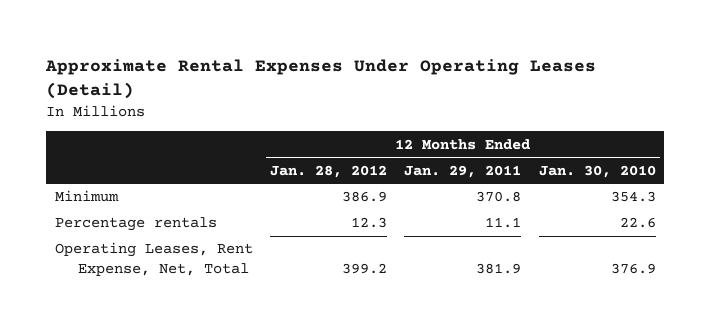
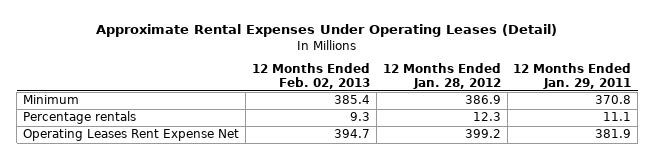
- | 12 Months Ended Jan. 28, 2012 | 12 Months Ended Jan. 29, 2011 | 12 Months Ended Jan. 30, 2010
+ | 12 Months Ended Feb. 02, 2013 | 12 Months Ended Jan. 28, 2012 | 12 Months Ended Jan. 29, 2011
- Operating Leases, Rent Expense, Net, Total | 399.2 | 381.9 | 376.9
+ Operating Leases Rent Expense Net | 394.7 | 399.2 | 381.9

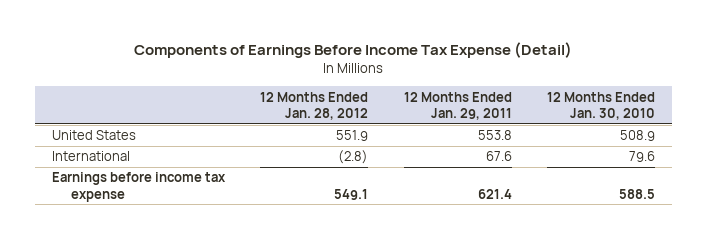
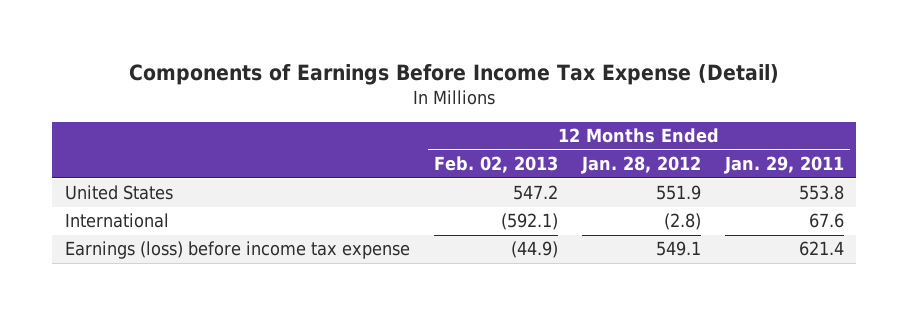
- | 12 Months Ended Jan. 28, 2012 | 12 Months Ended Jan. 29, 2011 | 12 Months Ended Jan. 30, 2010
+ | 12 Months Ended Feb. 02, 2013 | 12 Months Ended Jan. 28, 2012 | 12 Months Ended Jan. 29, 2011
- Earnings before income tax expense | 549.1 | 621.4 | 588.5
+ Earnings (loss) before income tax expense | (44.9) | 549.1 | 621.4

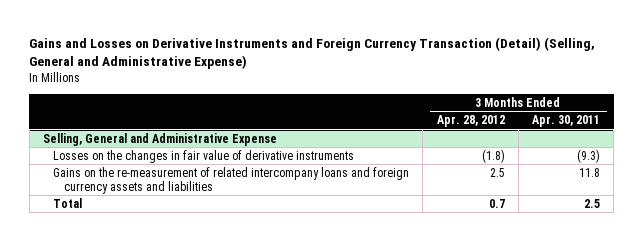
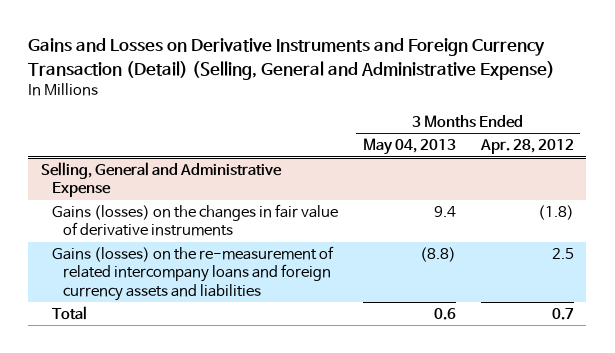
- | 3 Months Ended Apr. 28, 2012 | 3 Months Ended Apr. 30, 2011
+ | 3 Months Ended May 04, 2013 | 3 Months Ended Apr. 28, 2012
@ Selling, General and Administrative Expense
- Losses on the changes in fair value of derivative instruments | (1.8) | (9.3)
- Gains on the re-measurement of related intercompany loans and foreign currency assets and liabilities | 2.5 | 11.8
+ Gains (losses) on the changes in fair value of derivative instruments | 9.4 | (1.8)
+ Gains (losses) on the re-measurement of related intercompany loans and foreign currency assets and liabilities | (8.8) | 2.5

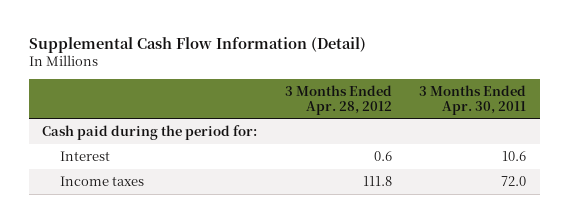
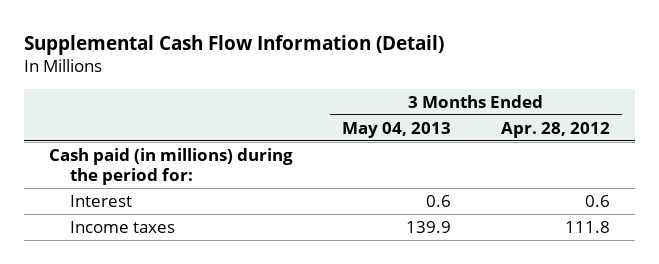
- | 3 Months Ended Apr. 28, 2012 | 3 Months Ended Apr. 30, 2011
+ | 3 Months Ended May 04, 2013 | 3 Months Ended Apr. 28, 2012
- Cash paid during the period for:
+ Cash paid (in millions) during the period for:

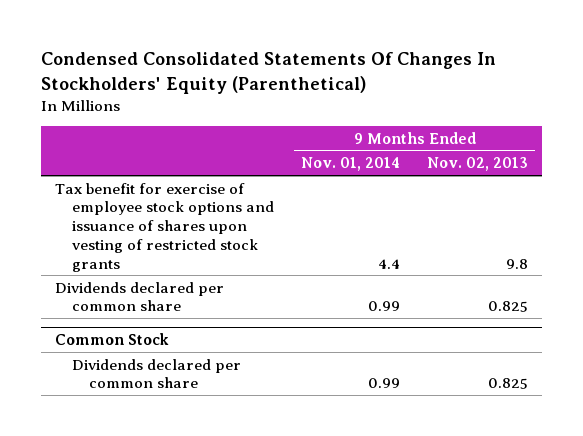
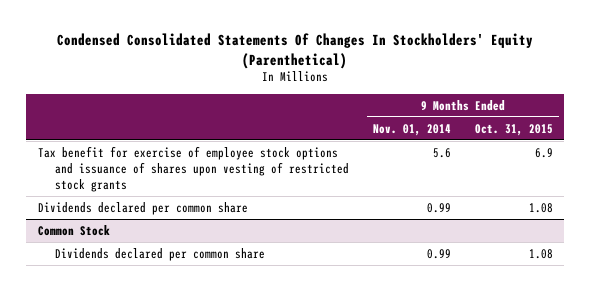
- | 9 Months Ended Nov. 01, 2014 | 9 Months Ended Nov. 02, 2013
+ | 9 Months Ended Nov. 01, 2014 | 9 Months Ended Oct. 31, 2015
- Tax benefit for exercise of employee stock options and issuance of shares upon vesting of restricted stock grants | 4.4 | 9.8
+ Tax benefit for exercise of employee stock options and issuance of shares upon vesting of restricted stock grants | 5.6 | 6.9

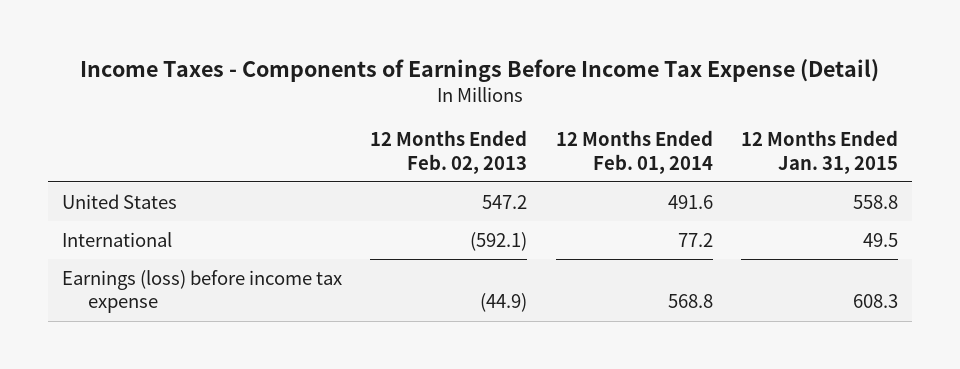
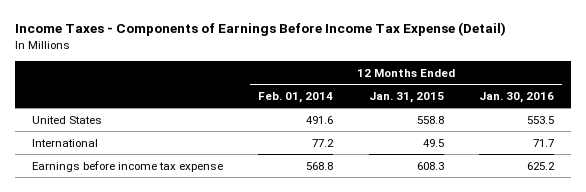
- | 12 Months Ended Feb. 02, 2013 | 12 Months Ended Feb. 01, 2014 | 12 Months Ended Jan. 31, 2015
+ | 12 Months Ended Feb. 01, 2014 | 12 Months Ended Jan. 31, 2015 | 12 Months Ended Jan. 30, 2016
- Earnings (loss) before income tax expense | (44.9) | 568.8 | 608.3
+ Earnings before income tax expense | 568.8 | 608.3 | 625.2

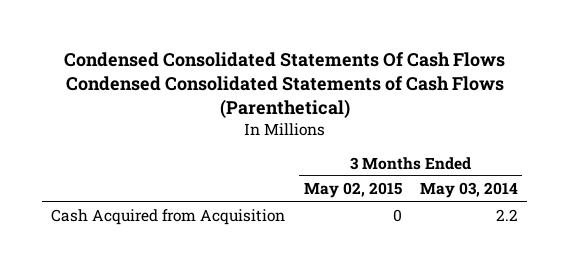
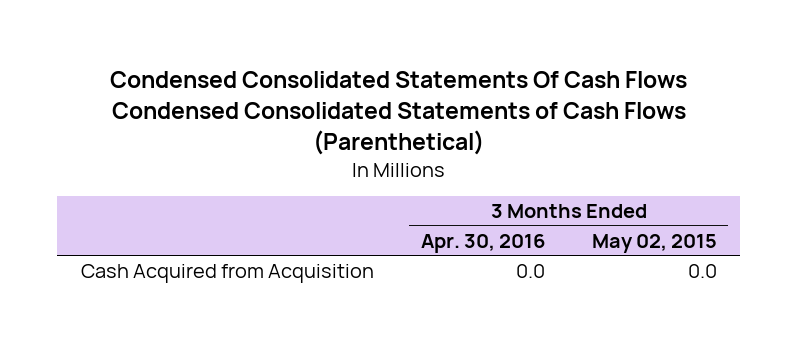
- | 3 Months Ended May 02, 2015 | 3 Months Ended May 03, 2014
+ | 3 Months Ended Apr. 30, 2016 | 3 Months Ended May 02, 2015
- Cash Acquired from Acquisition | 0 | 2.2
+ Cash Acquired from Acquisition | 0.0 | 0.0

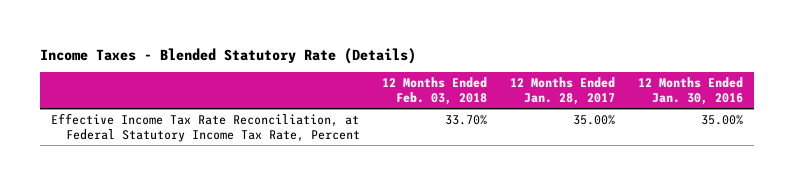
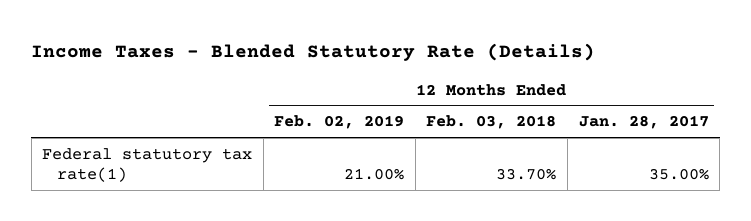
- | 12 Months Ended Feb. 03, 2018 | 12 Months Ended Jan. 28, 2017 | 12 Months Ended Jan. 30, 2016
+ | 12 Months Ended Feb. 02, 2019 | 12 Months Ended Feb. 03, 2018 | 12 Months Ended Jan. 28, 2017
- Effective Income Tax Rate Reconciliation, at Federal Statutory Income Tax Rate, Percent | 33.70% | 35.00% | 35.00%
+ Federal statutory tax rate(1) | 21.00% | 33.70% | 35.00%

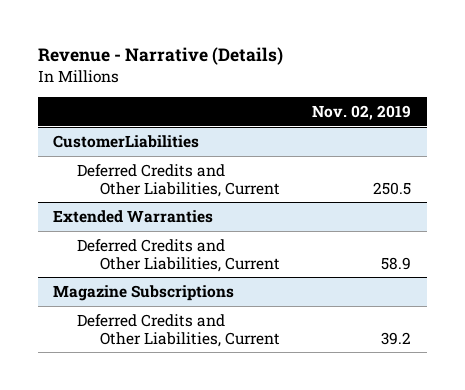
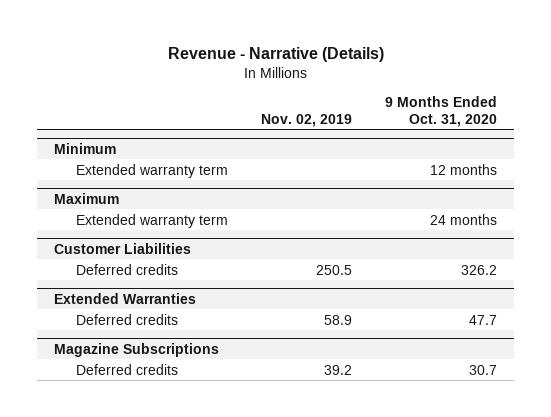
- | Nov. 02, 2019
+ | Nov. 02, 2019 | 9 Months Ended Oct. 31, 2020
- CustomerLiabilities
- Deferred Credits and Other Liabilities, Current | 250.5
+ Minimum
+ Extended warranty term | | 12 months
+ Maximum
+ Extended warranty term | | 24 months
+ Customer Liabilities
+ Deferred credits | 250.5 | 326.2
@ Extended Warranties
- Deferred Credits and Other Liabilities, Current | 58.9
+ Deferred credits | 58.9 | 47.7
@ Magazine Subscriptions
- Deferred Credits and Other Liabilities, Current | 39.2
+ Deferred credits | 39.2 | 30.7

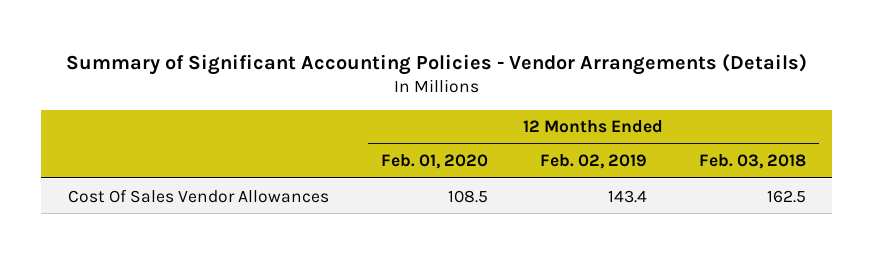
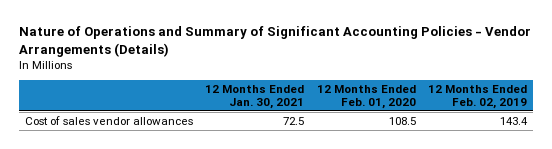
- Summary of Significant Accounting Policies - Vendor Arrangements (Details)
+ Nature of Operations and Summary of Significant Accounting Policies - Vendor Arrangements (Details)
- | 12 Months Ended Feb. 01, 2020 | 12 Months Ended Feb. 02, 2019 | 12 Months Ended Feb. 03, 2018
+ | 12 Months Ended Jan. 30, 2021 | 12 Months Ended Feb. 01, 2020 | 12 Months Ended Feb. 02, 2019
- Cost Of Sales Vendor Allowances | 108.5 | 143.4 | 162.5
+ Cost of sales vendor allowances | 72.5 | 108.5 | 143.4

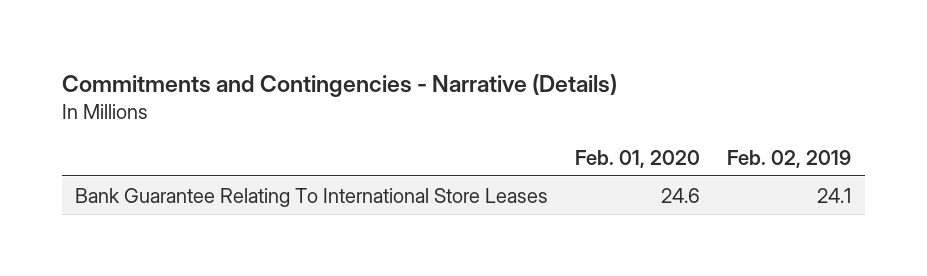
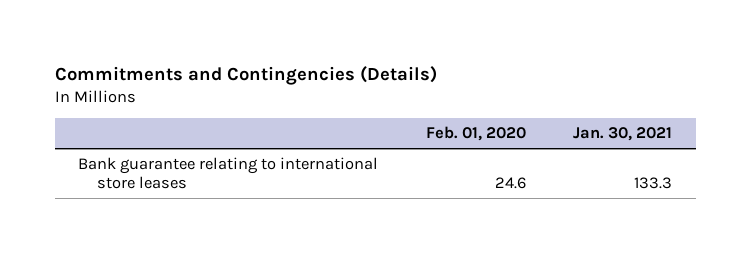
- Commitments and Contingencies - Narrative (Details)
+ Commitments and Contingencies (Details)
- | Feb. 01, 2020 | Feb. 02, 2019
+ | Feb. 01, 2020 | Jan. 30, 2021
- Bank Guarantee Relating To International Store Leases | 24.6 | 24.1
+ Bank guarantee relating to international store leases | 24.6 | 133.3

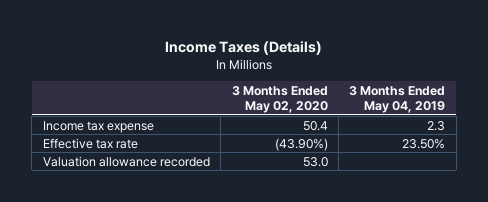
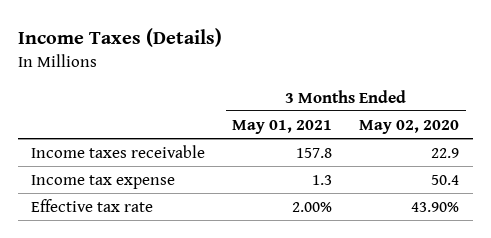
- | 3 Months Ended May 02, 2020 | 3 Months Ended May 04, 2019
+ | 3 Months Ended May 01, 2021 | 3 Months Ended May 02, 2020
+ Income taxes receivable | 157.8 | 22.9
- Effective tax rate | (43.90%) | 23.50%
- Valuation allowance recorded | 53.0 |
+ Effective tax rate | 2.00% | 43.90%

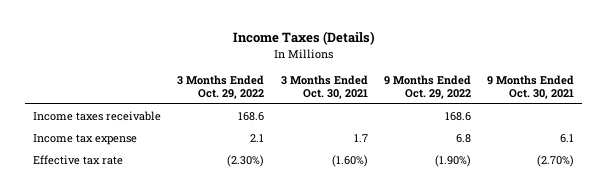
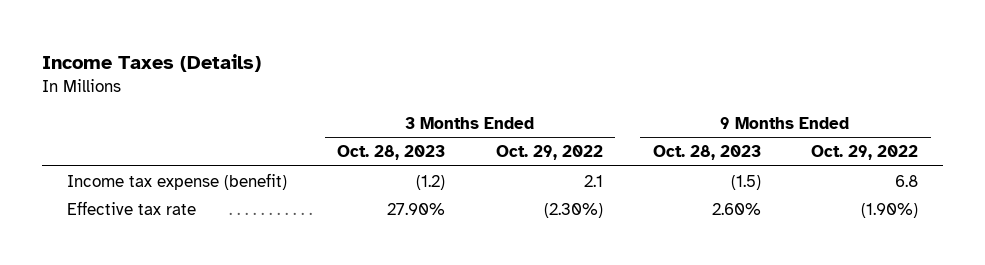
- | 3 Months Ended Oct. 29, 2022 | 3 Months Ended Oct. 30, 2021 | 9 Months Ended Oct. 29, 2022 | 9 Months Ended Oct. 30, 2021
+ | 3 Months Ended Oct. 28, 2023 | 3 Months Ended Oct. 29, 2022 | 9 Months Ended Oct. 28, 2023 | 9 Months Ended Oct. 29, 2022
- Income taxes receivable | 168.6 | | 168.6 |
- Income tax expense | 2.1 | 1.7 | 6.8 | 6.1
+ Income tax expense (benefit) | (1.2) | 2.1 | (1.5) | 6.8

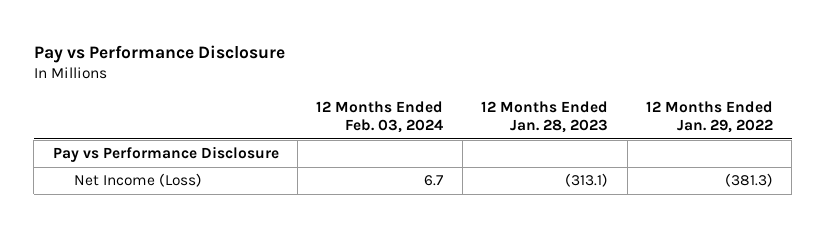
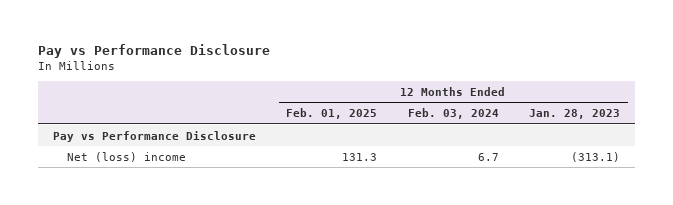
- | 12 Months Ended Feb. 03, 2024 | 12 Months Ended Jan. 28, 2023 | 12 Months Ended Jan. 29, 2022
+ | 12 Months Ended Feb. 01, 2025 | 12 Months Ended Feb. 03, 2024 | 12 Months Ended Jan. 28, 2023
- Net Income (Loss) | 6.7 | (313.1) | (381.3)
+ Net (loss) income | 131.3 | 6.7 | (313.1)

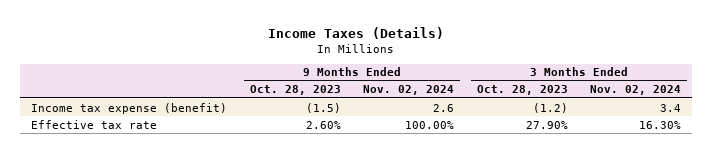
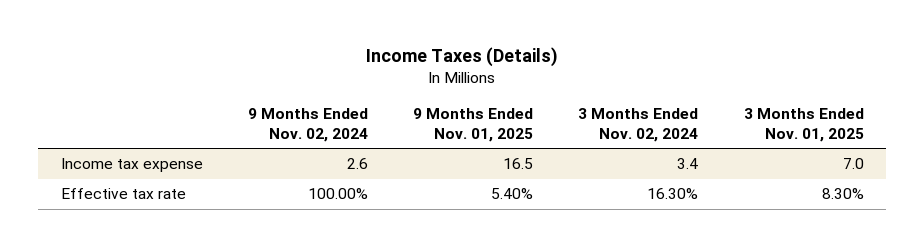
- | 9 Months Ended Oct. 28, 2023 | 9 Months Ended Nov. 02, 2024 | 3 Months Ended Oct. 28, 2023 | 3 Months Ended Nov. 02, 2024
+ | 9 Months Ended Nov. 02, 2024 | 9 Months Ended Nov. 01, 2025 | 3 Months Ended Nov. 02, 2024 | 3 Months Ended Nov. 01, 2025
- Income tax expense (benefit) | (1.5) | 2.6 | (1.2) | 3.4
+ Income tax expense | 2.6 | 16.5 | 3.4 | 7.0

